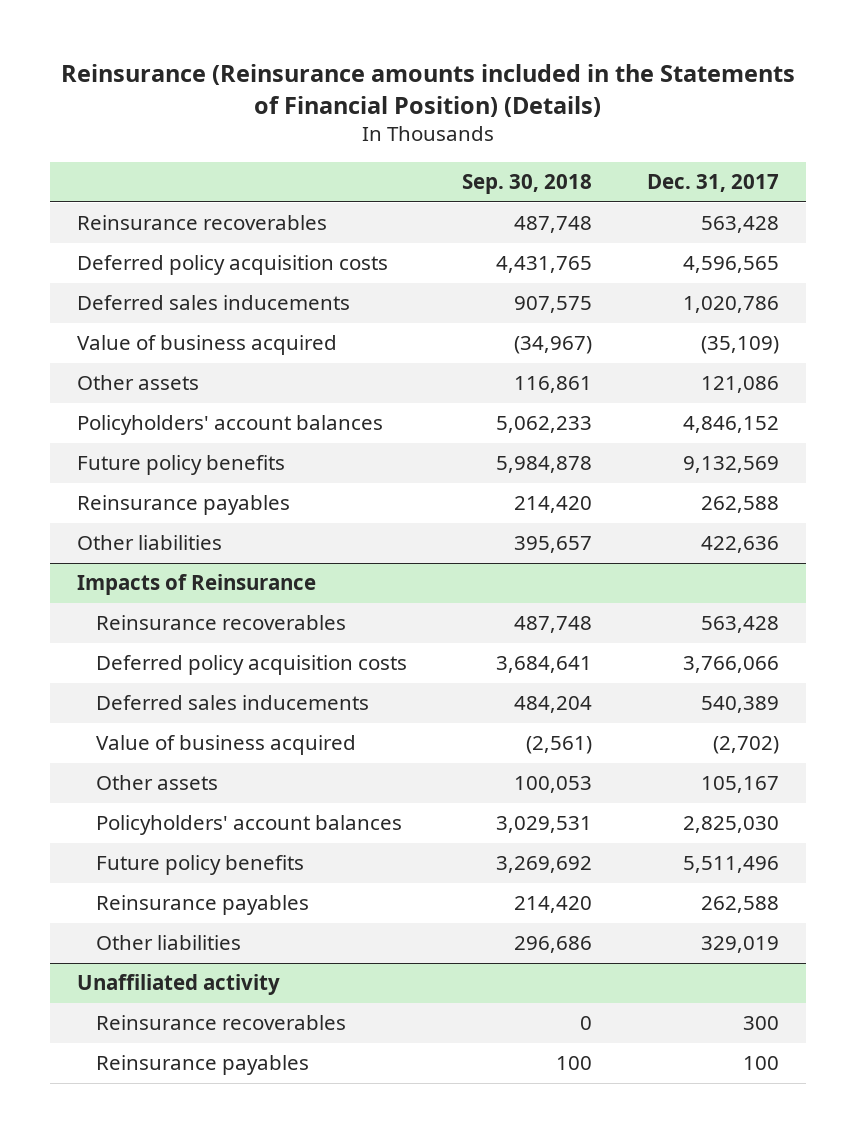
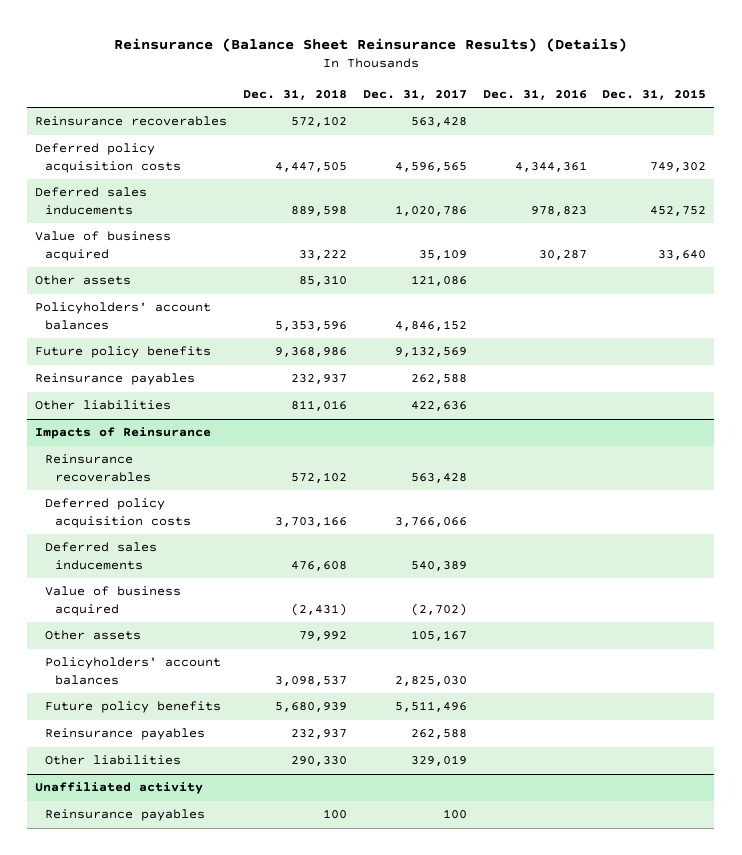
- Reinsurance (Reinsurance amounts included in the Statements of Financial Position) (Details)
+ Reinsurance (Balance Sheet Reinsurance Results) (Details)
- | Sep. 30, 2018 | Dec. 31, 2017
+ | Dec. 31, 2018 | Dec. 31, 2017 | Dec. 31, 2016 | Dec. 31, 2015
- Value of business acquired | (34,967) | (35,109)
+ Value of business acquired | 33,222 | 35,109 | 30,287 | 33,640
@ Unaffiliated activity
- Reinsurance recoverables | 0 | 300

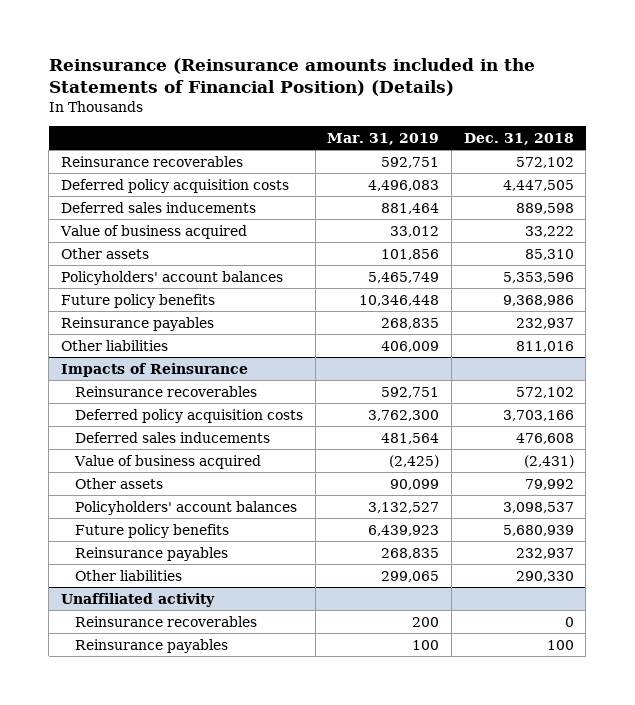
- Reinsurance (Balance Sheet Reinsurance Results) (Details)
+ Reinsurance (Reinsurance amounts included in the Statements of Financial Position) (Details)
- | Dec. 31, 2018 | Dec. 31, 2017 | Dec. 31, 2016 | Dec. 31, 2015
+ | Mar. 31, 2019 | Dec. 31, 2018
@ Unaffiliated activity
+ Reinsurance recoverables | 200 | 0

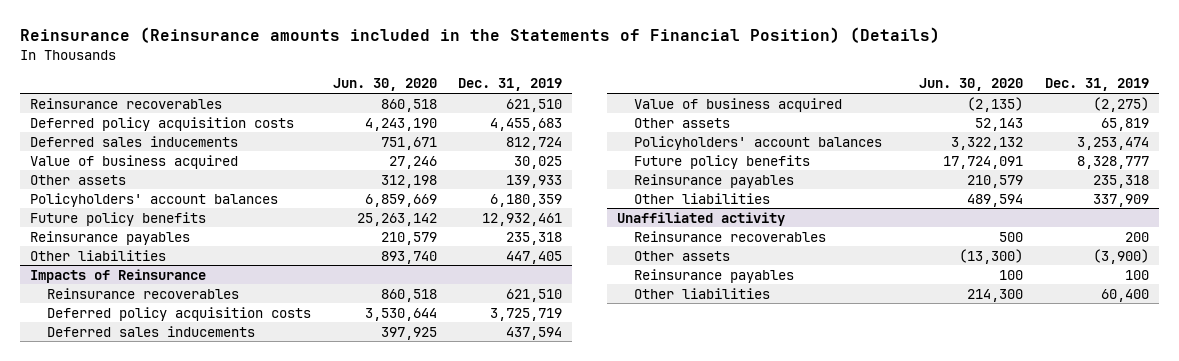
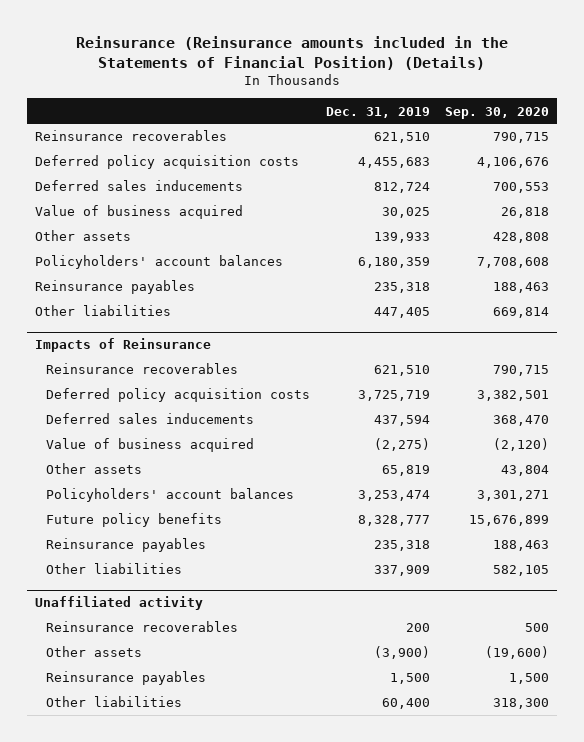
- | Jun. 30, 2020 | Dec. 31, 2019
+ | Dec. 31, 2019 | Sep. 30, 2020
- Future policy benefits | 25,263,142 | 12,932,461
@ Unaffiliated activity
- Reinsurance payables | 100 | 100
+ Reinsurance payables | 1,500 | 1,500

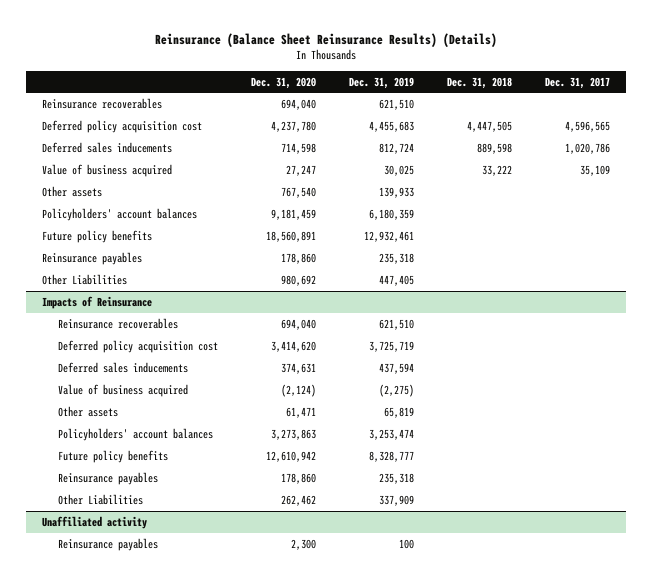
- Reinsurance (Reinsurance amounts included in the Statements of Financial Position) (Details)
+ Reinsurance (Balance Sheet Reinsurance Results) (Details)
- | Dec. 31, 2019 | Sep. 30, 2020
+ | Dec. 31, 2020 | Dec. 31, 2019 | Dec. 31, 2018 | Dec. 31, 2017
- Deferred policy acquisition costs | 4,455,683 | 4,106,676
+ Deferred policy acquisition cost | 4,237,780 | 4,455,683 | 4,447,505 | 4,596,565
+ Future policy benefits | 18,560,891 | 12,932,461 | |
- Other liabilities | 447,405 | 669,814
+ Other Liabilities | 980,692 | 447,405 | |
@ Impacts of Reinsurance
- Deferred policy acquisition costs | 3,725,719 | 3,382,501
+ Deferred policy acquisition cost | 3,414,620 | 3,725,719 | |
- Other liabilities | 337,909 | 582,105
+ Other Liabilities | 262,462 | 337,909 | |
@ Unaffiliated activity
- Reinsurance recoverables | 200 | 500
- Other assets | (3,900) | (19,600)
- Reinsurance payables | 1,500 | 1,500
- Other liabilities | 60,400 | 318,300
+ Reinsurance payables | 2,300 | 100 | |

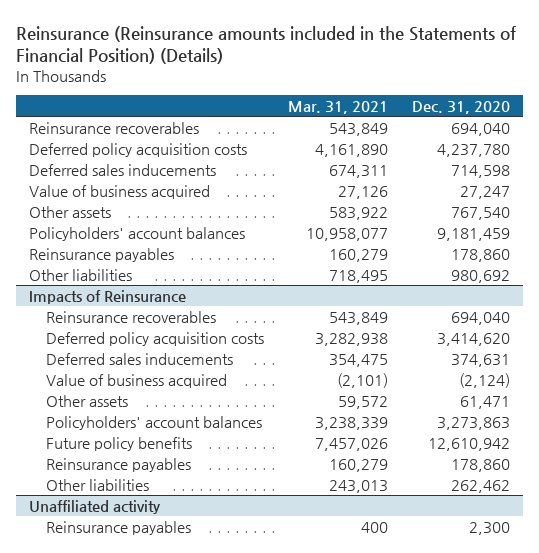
- Reinsurance (Balance Sheet Reinsurance Results) (Details)
+ Reinsurance (Reinsurance amounts included in the Statements of Financial Position) (Details)
- | Dec. 31, 2020 | Dec. 31, 2019 | Dec. 31, 2018 | Dec. 31, 2017
+ | Mar. 31, 2021 | Dec. 31, 2020
- Deferred policy acquisition cost | 4,237,780 | 4,455,683 | 4,447,505 | 4,596,565
+ Deferred policy acquisition costs | 4,161,890 | 4,237,780
- Future policy benefits | 18,560,891 | 12,932,461 | |
- Other Liabilities | 980,692 | 447,405 | |
+ Other liabilities | 718,495 | 980,692
@ Impacts of Reinsurance
- Deferred policy acquisition cost | 3,414,620 | 3,725,719 | |
+ Deferred policy acquisition costs | 3,282,938 | 3,414,620
- Other Liabilities | 262,462 | 337,909 | |
+ Other liabilities | 243,013 | 262,462

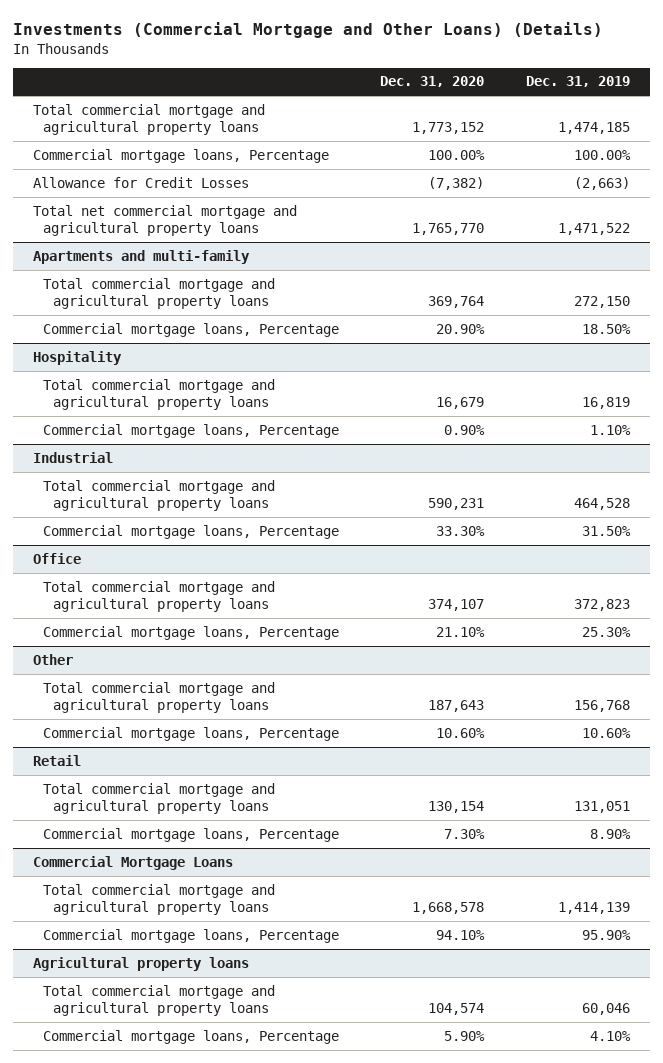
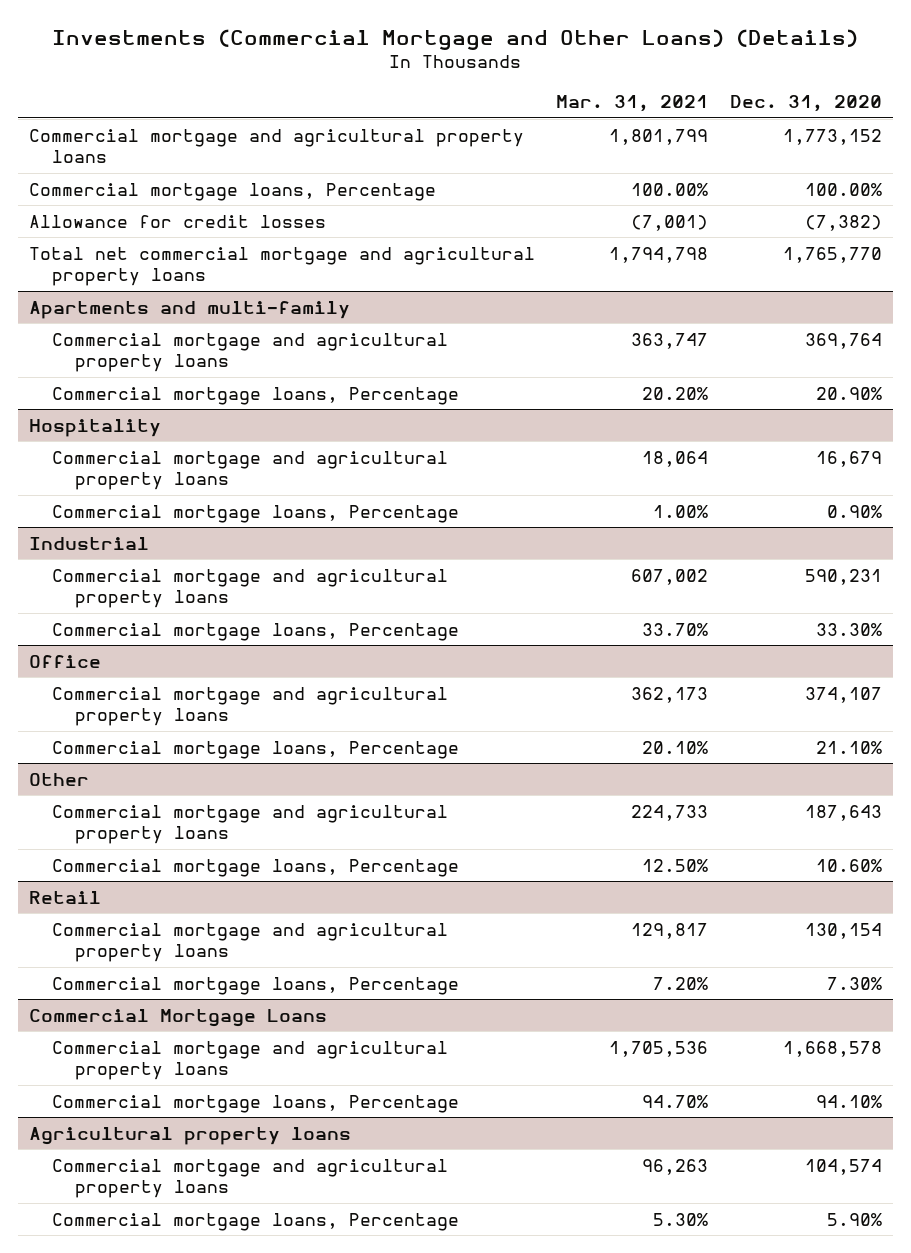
- | Dec. 31, 2020 | Dec. 31, 2019
+ | Mar. 31, 2021 | Dec. 31, 2020
- Total commercial mortgage and agricultural property loans | 1,773,152 | 1,474,185
+ Commercial mortgage and agricultural property loans | 1,801,799 | 1,773,152
- Allowance for Credit Losses | (7,382) | (2,663)
+ Allowance for credit losses | (7,001) | (7,382)
@ Apartments and multi-family
- Total commercial mortgage and agricultural property loans | 369,764 | 272,150
+ Commercial mortgage and agricultural property loans | 363,747 | 369,764
@ Hospitality
- Total commercial mortgage and agricultural property loans | 16,679 | 16,819
+ Commercial mortgage and agricultural property loans | 18,064 | 16,679
@ Industrial
- Total commercial mortgage and agricultural property loans | 590,231 | 464,528
+ Commercial mortgage and agricultural property loans | 607,002 | 590,231
@ Office
- Total commercial mortgage and agricultural property loans | 374,107 | 372,823
+ Commercial mortgage and agricultural property loans | 362,173 | 374,107
@ Other
- Total commercial mortgage and agricultural property loans | 187,643 | 156,768
+ Commercial mortgage and agricultural property loans | 224,733 | 187,643
@ Retail
- Total commercial mortgage and agricultural property loans | 130,154 | 131,051
+ Commercial mortgage and agricultural property loans | 129,817 | 130,154
@ Commercial Mortgage Loans
- Total commercial mortgage and agricultural property loans | 1,668,578 | 1,414,139
+ Commercial mortgage and agricultural property loans | 1,705,536 | 1,668,578
@ Agricultural property loans
- Total commercial mortgage and agricultural property loans | 104,574 | 60,046
+ Commercial mortgage and agricultural property loans | 96,263 | 104,574

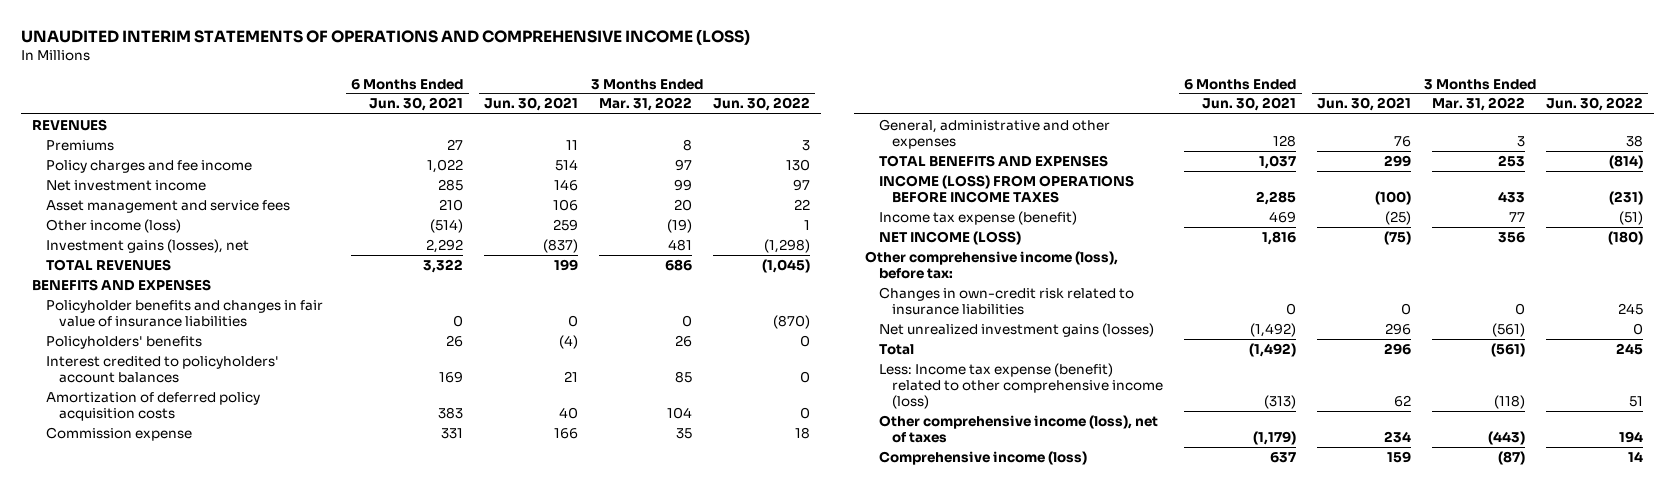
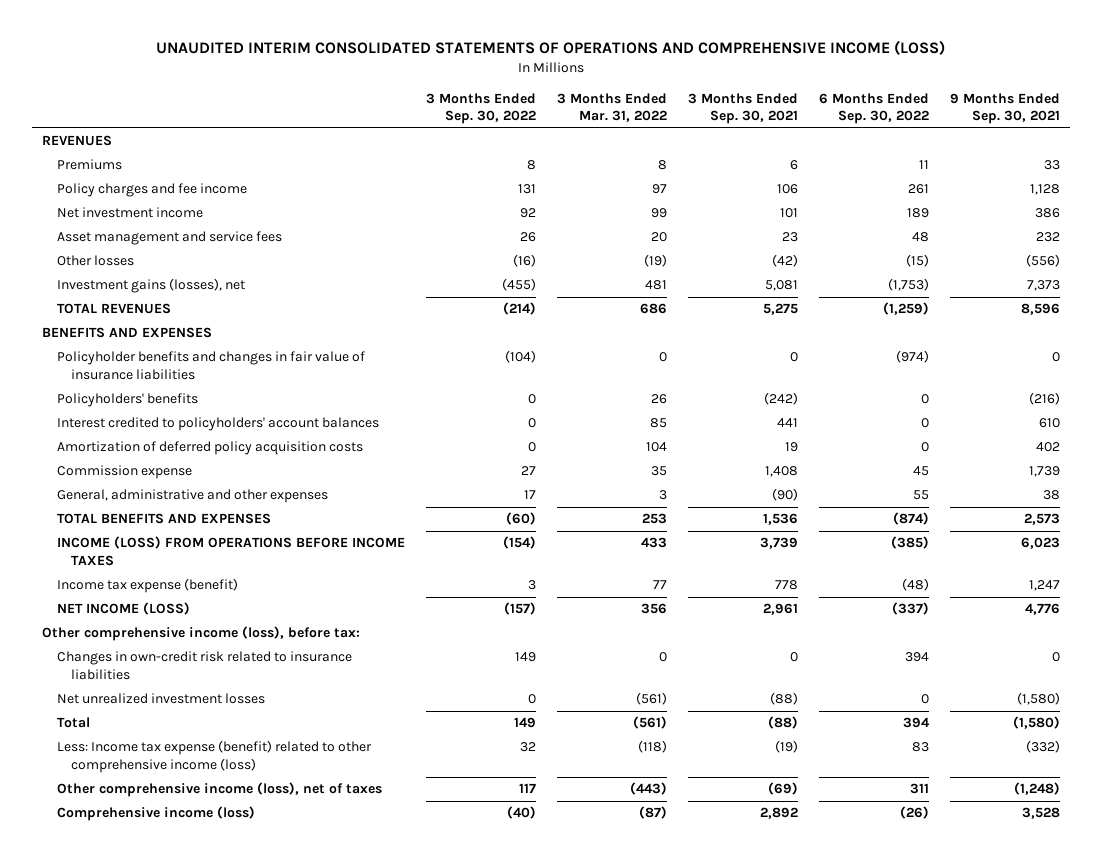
- UNAUDITED INTERIM STATEMENTS OF OPERATIONS AND COMPREHENSIVE INCOME (LOSS)
+ UNAUDITED INTERIM CONSOLIDATED STATEMENTS OF OPERATIONS AND COMPREHENSIVE INCOME (LOSS)
- | 6 Months Ended Jun. 30, 2021 | 3 Months Ended Jun. 30, 2021 | 3 Months Ended Mar. 31, 2022 | 3 Months Ended Jun. 30, 2022
+ | 3 Months Ended Sep. 30, 2022 | 3 Months Ended Mar. 31, 2022 | 3 Months Ended Sep. 30, 2021 | 6 Months Ended Sep. 30, 2022 | 9 Months Ended Sep. 30, 2021
- Other income (loss) | (514) | 259 | (19) | 1
+ Other losses | (16) | (19) | (42) | (15) | (556)
- Net unrealized investment gains (losses) | (1,492) | 296 | (561) | 0
+ Net unrealized investment losses | 0 | (561) | (88) | 0 | (1,580)

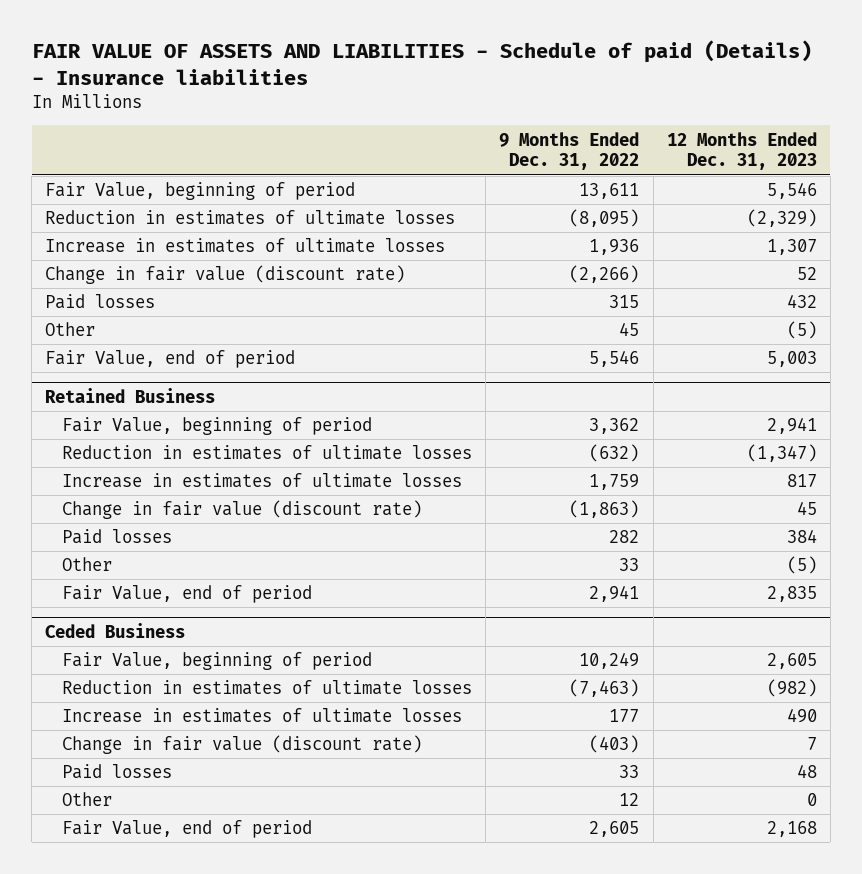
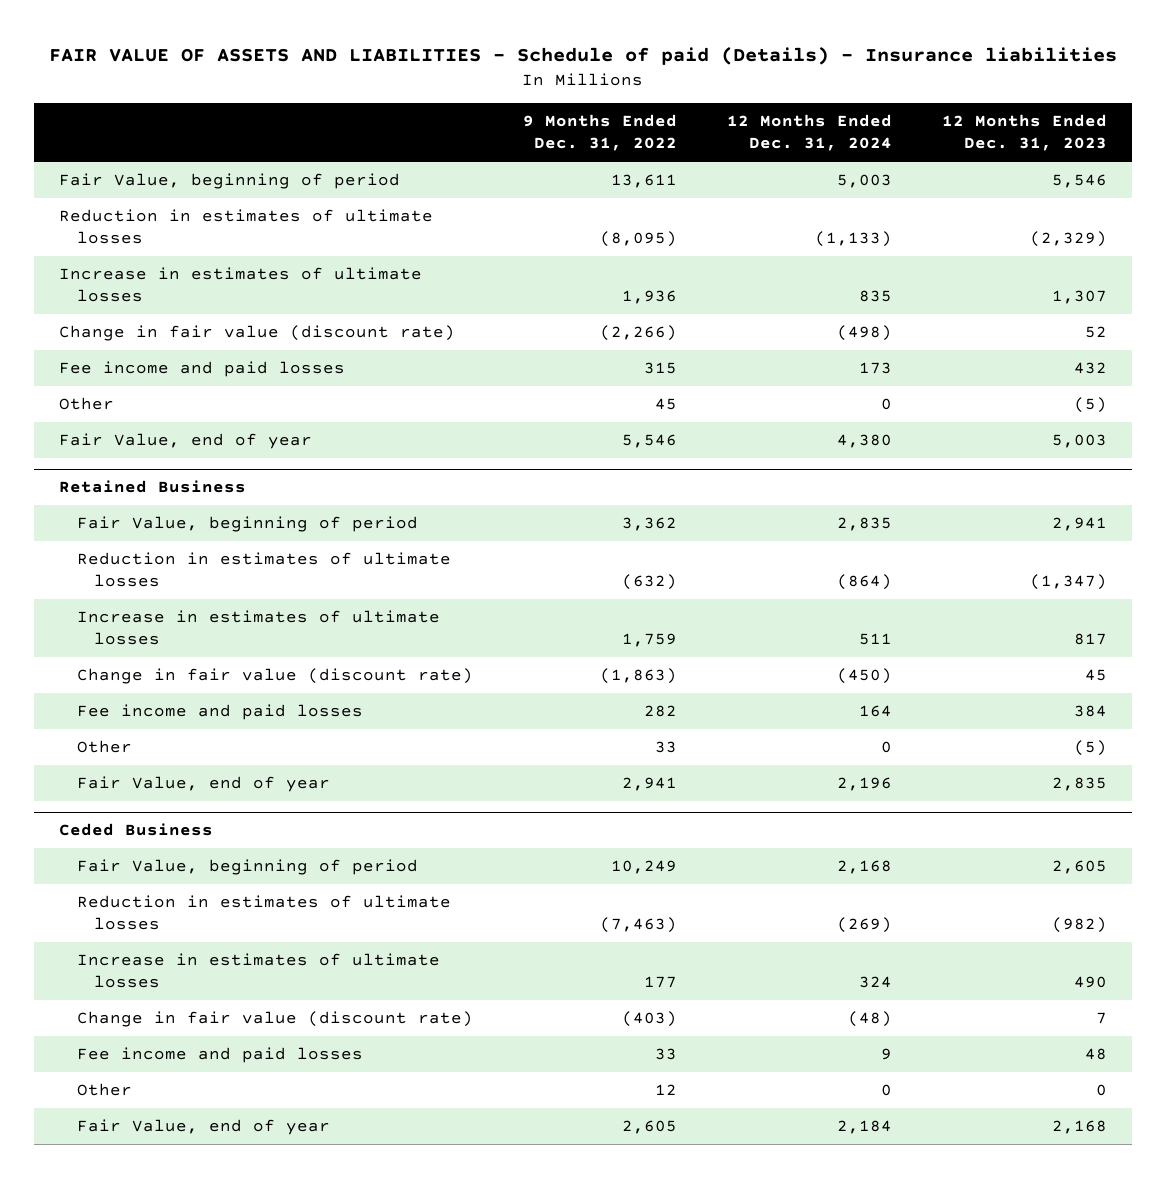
- | 9 Months Ended Dec. 31, 2022 | 12 Months Ended Dec. 31, 2023
+ | 9 Months Ended Dec. 31, 2022 | 12 Months Ended Dec. 31, 2024 | 12 Months Ended Dec. 31, 2023
- Paid losses | 315 | 432
+ Fee income and paid losses | 315 | 173 | 432
- Fair Value, end of period | 5,546 | 5,003
+ Fair Value, end of year | 5,546 | 4,380 | 5,003
@ Retained Business
- Paid losses | 282 | 384
+ Fee income and paid losses | 282 | 164 | 384
- Fair Value, end of period | 2,941 | 2,835
+ Fair Value, end of year | 2,941 | 2,196 | 2,835
@ Ceded Business
- Paid losses | 33 | 48
+ Fee income and paid losses | 33 | 9 | 48
- Fair Value, end of period | 2,605 | 2,168
+ Fair Value, end of year | 2,605 | 2,184 | 2,168

